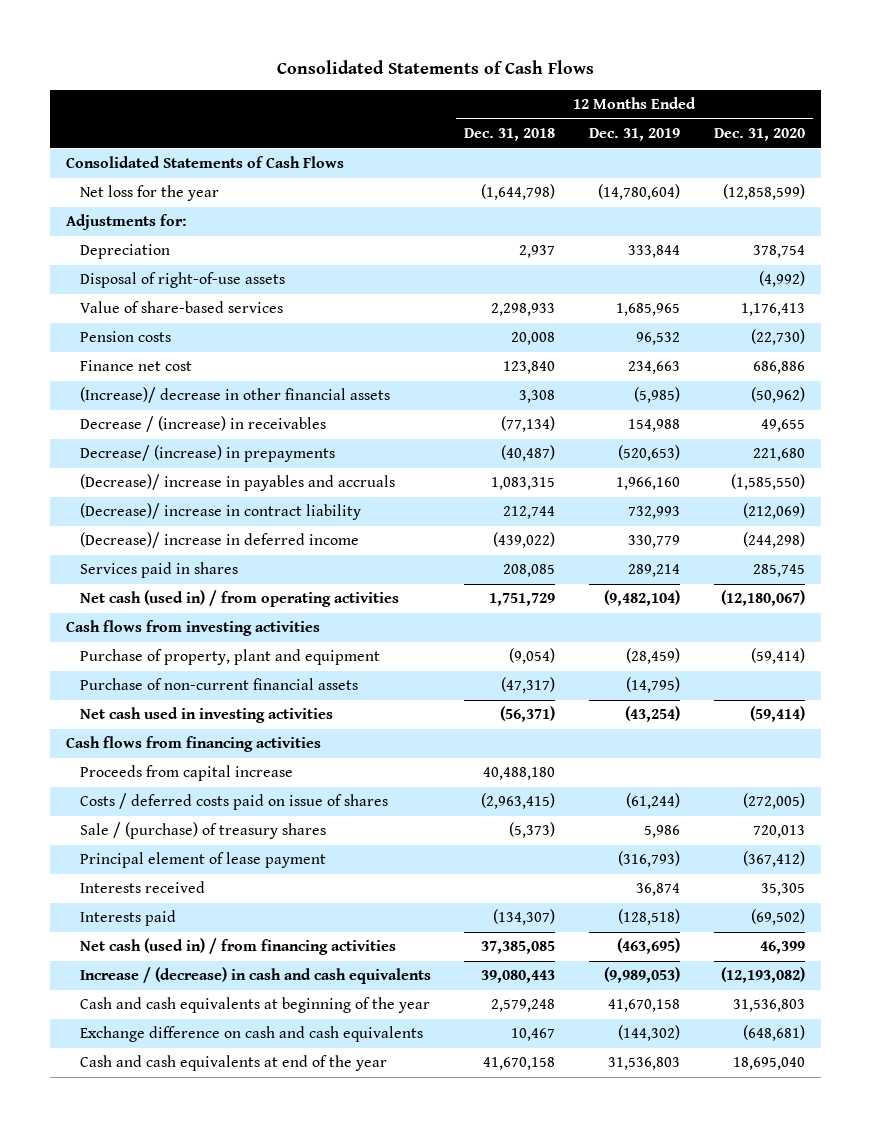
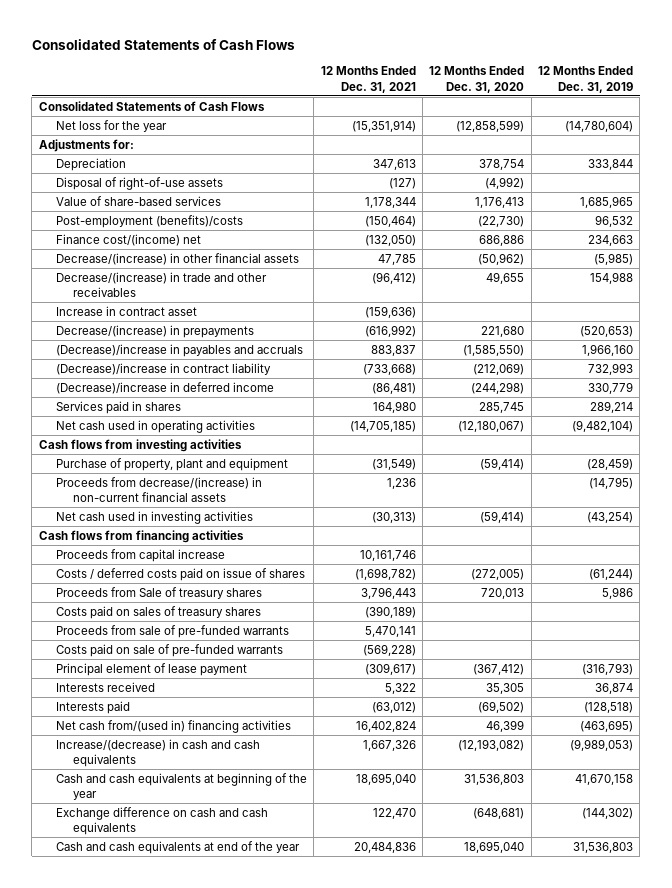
- | 12 Months Ended Dec. 31, 2018 | 12 Months Ended Dec. 31, 2019 | 12 Months Ended Dec. 31, 2020
+ | 12 Months Ended Dec. 31, 2021 | 12 Months Ended Dec. 31, 2020 | 12 Months Ended Dec. 31, 2019
- Pension costs | 20,008 | 96,532 | (22,730)
- Finance net cost | 123,840 | 234,663 | 686,886
- (Increase)/ decrease in other financial assets | 3,308 | (5,985) | (50,962)
- Decrease / (increase) in receivables | (77,134) | 154,988 | 49,655
- Decrease/ (increase) in prepayments | (40,487) | (520,653) | 221,680
- (Decrease)/ increase in payables and accruals | 1,083,315 | 1,966,160 | (1,585,550)
- (Decrease)/ increase in contract liability | 212,744 | 732,993 | (212,069)
- (Decrease)/ increase in deferred income | (439,022) | 330,779 | (244,298)
+ Post-employment (benefits)/costs | (150,464) | (22,730) | 96,532
+ Finance cost/(income) net | (132,050) | 686,886 | 234,663
+ Decrease/(increase) in other financial assets | 47,785 | (50,962) | (5,985)
+ Decrease/(increase) in trade and other receivables | (96,412) | 49,655 | 154,988
+ Increase in contract asset | (159,636) | |
+ Decrease/(increase) in prepayments | (616,992) | 221,680 | (520,653)
+ (Decrease)/increase in payables and accruals | 883,837 | (1,585,550) | 1,966,160
+ (Decrease)/increase in contract liability | (733,668) | (212,069) | 732,993
+ (Decrease)/increase in deferred income | (86,481) | (244,298) | 330,779
- Net cash (used in) / from operating activities | 1,751,729 | (9,482,104) | (12,180,067)
+ Net cash used in operating activities | (14,705,185) | (12,180,067) | (9,482,104)
- Purchase of non-current financial assets | (47,317) | (14,795) |
+ Proceeds from decrease/(increase) in non-current financial assets | 1,236 | | (14,795)
- Sale / (purchase) of treasury shares | (5,373) | 5,986 | 720,013
+ Proceeds from Sale of treasury shares | 3,796,443 | 720,013 | 5,986
+ Costs paid on sales of treasury shares | (390,189) | |
+ Proceeds from sale of pre-funded warrants | 5,470,141 | |
+ Costs paid on sale of pre-funded warrants | (569,228) | |
- Net cash (used in) / from financing activities | 37,385,085 | (463,695) | 46,399
- Increase / (decrease) in cash and cash equivalents | 39,080,443 | (9,989,053) | (12,193,082)
+ Net cash from/(used in) financing activities | 16,402,824 | 46,399 | (463,695)
+ Increase/(decrease) in cash and cash equivalents | 1,667,326 | (12,193,082) | (9,989,053)

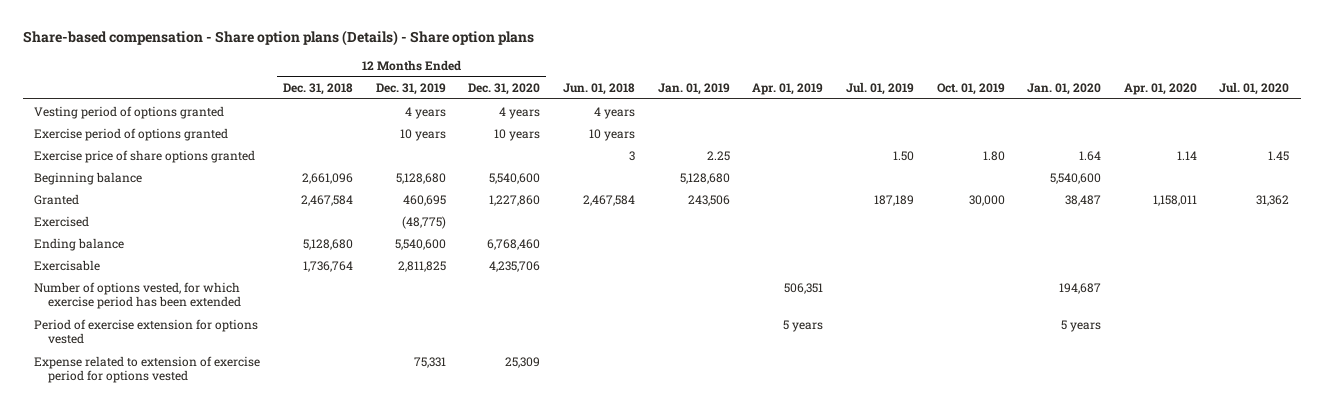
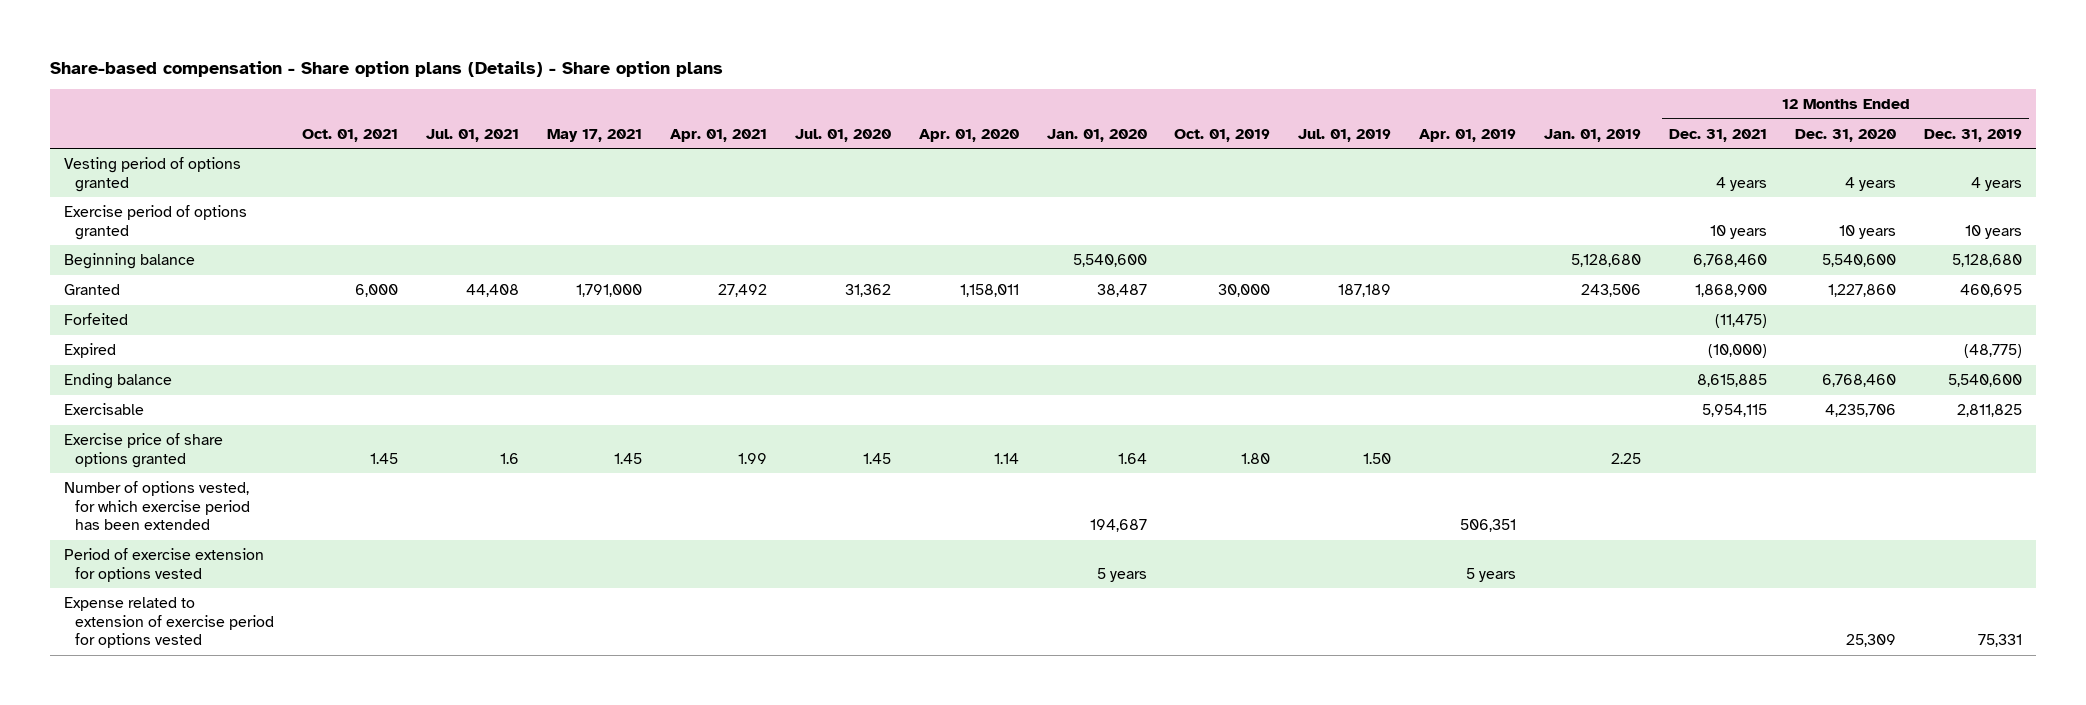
- | 12 Months Ended Dec. 31, 2018 | 12 Months Ended Dec. 31, 2019 | 12 Months Ended Dec. 31, 2020 | Jun. 01, 2018 | Jan. 01, 2019 | Apr. 01, 2019 | Jul. 01, 2019 | Oct. 01, 2019 | Jan. 01, 2020 | Apr. 01, 2020 | Jul. 01, 2020
+ | Oct. 01, 2021 | Jul. 01, 2021 | May 17, 2021 | Apr. 01, 2021 | Jul. 01, 2020 | Apr. 01, 2020 | Jan. 01, 2020 | Oct. 01, 2019 | Jul. 01, 2019 | Apr. 01, 2019 | Jan. 01, 2019 | 12 Months Ended Dec. 31, 2021 | 12 Months Ended Dec. 31, 2020 | 12 Months Ended Dec. 31, 2019
- Exercised | | (48,775) | | | | | | | | |
+ Forfeited | | | | | | | | | | | | (11,475) | |
+ Expired | | | | | | | | | | | | (10,000) | | (48,775)
moved down: Exercise price of share options granted | 1.45 | 1.6 | 1.45 | 1.99 | 1.45 | 1.14 | 1.64 | 1.80 | 1.50 | | 2.25 | | |

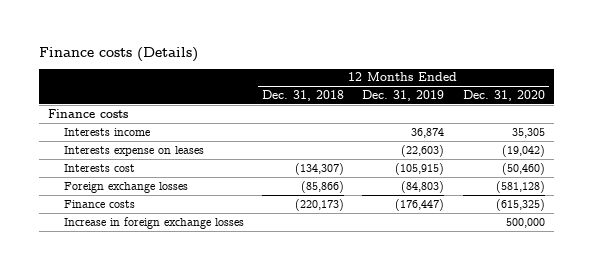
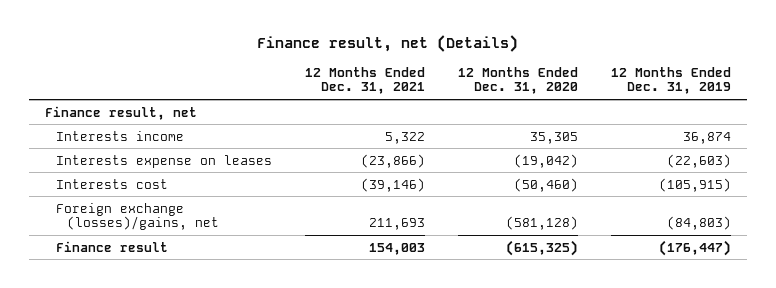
- Finance costs (Details)
+ Finance result, net (Details)
- | 12 Months Ended Dec. 31, 2018 | 12 Months Ended Dec. 31, 2019 | 12 Months Ended Dec. 31, 2020
+ | 12 Months Ended Dec. 31, 2021 | 12 Months Ended Dec. 31, 2020 | 12 Months Ended Dec. 31, 2019
- Finance costs
+ Finance result, net
- Foreign exchange losses | (85,866) | (84,803) | (581,128)
- Finance costs | (220,173) | (176,447) | (615,325)
- Increase in foreign exchange losses | | | 500,000
+ Foreign exchange (losses)/gains, net | 211,693 | (581,128) | (84,803)
+ Finance result | 154,003 | (615,325) | (176,447)

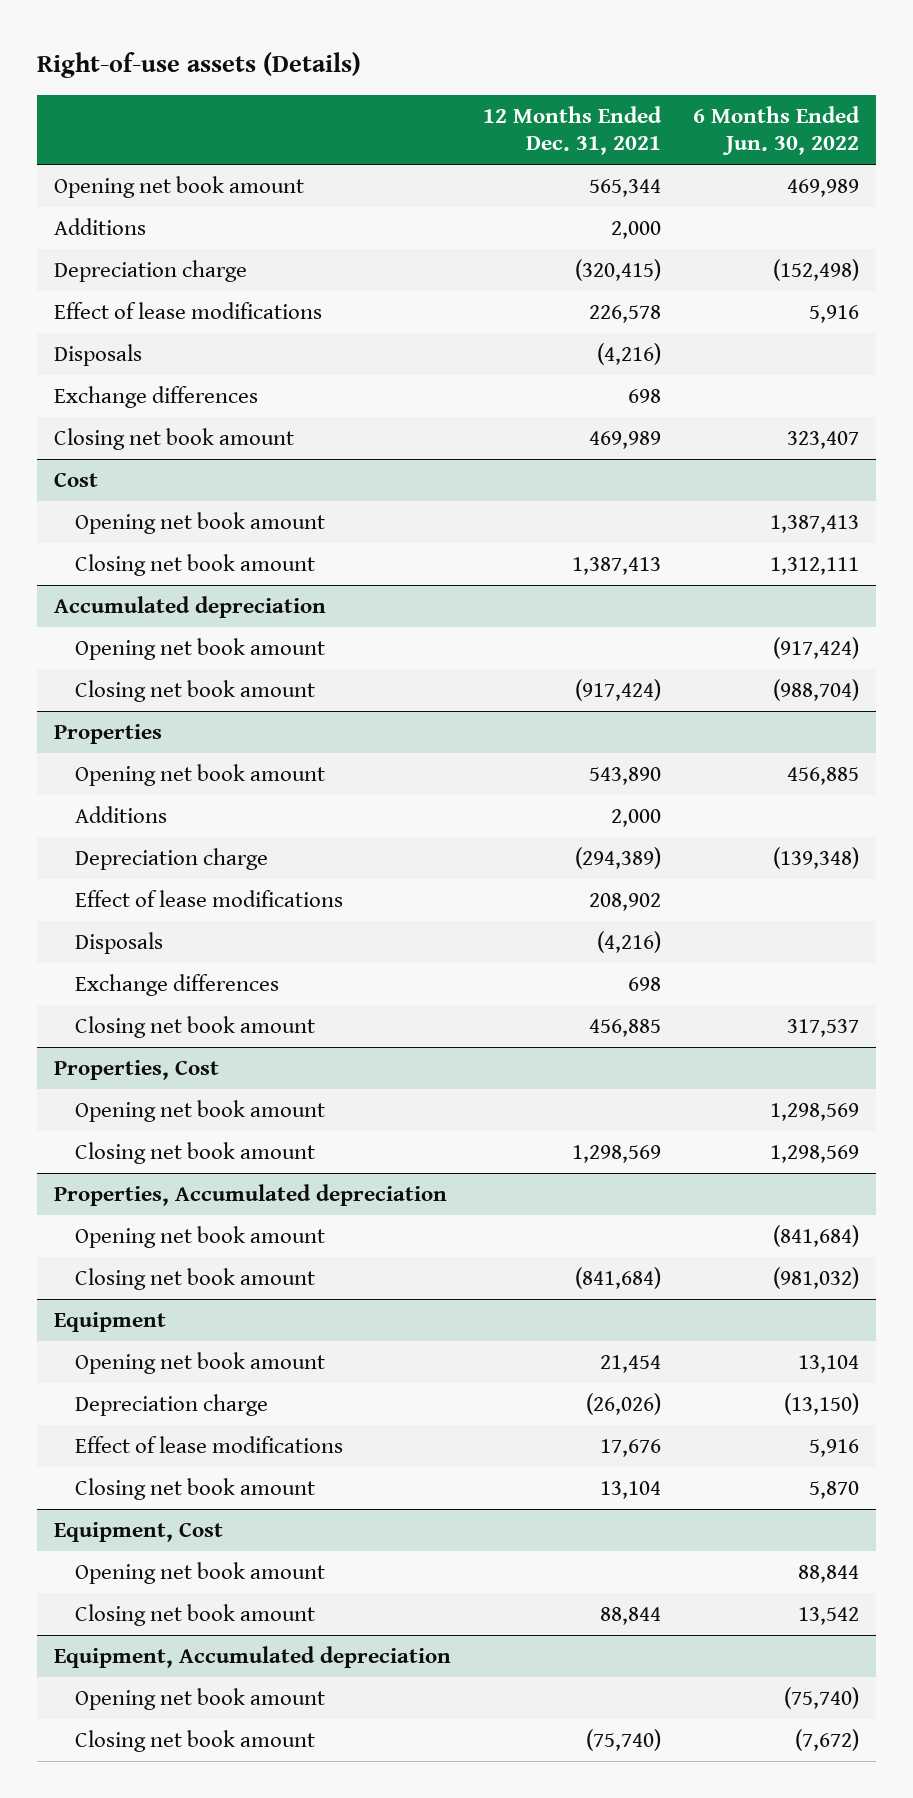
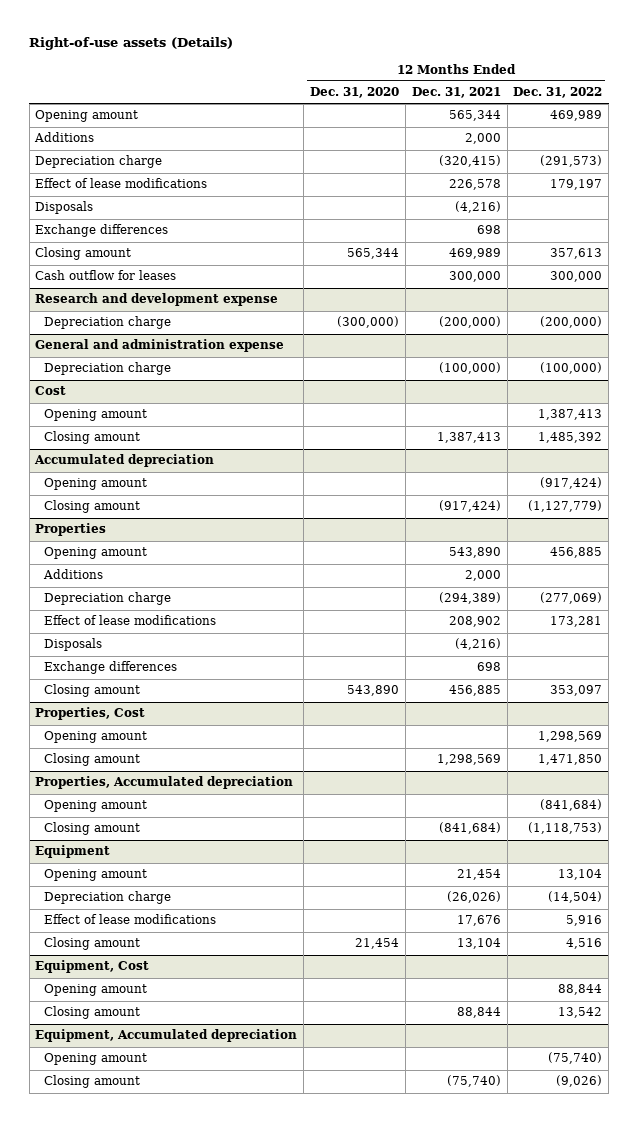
- | 12 Months Ended Dec. 31, 2021 | 6 Months Ended Jun. 30, 2022
+ | 12 Months Ended Dec. 31, 2020 | 12 Months Ended Dec. 31, 2021 | 12 Months Ended Dec. 31, 2022
- Opening net book amount | 565,344 | 469,989
+ Opening amount | | 565,344 | 469,989
- Closing net book amount | 469,989 | 323,407
+ Closing amount | 565,344 | 469,989 | 357,613
+ Cash outflow for leases | | 300,000 | 300,000
+ Research and development expense
+ Depreciation charge | (300,000) | (200,000) | (200,000)
+ General and administration expense
+ Depreciation charge | | (100,000) | (100,000)
@ Cost
- Opening net book amount | | 1,387,413
- Closing net book amount | 1,387,413 | 1,312,111
+ Opening amount | | | 1,387,413
+ Closing amount | | 1,387,413 | 1,485,392
@ Accumulated depreciation
- Opening net book amount | | (917,424)
- Closing net book amount | (917,424) | (988,704)
+ Opening amount | | | (917,424)
+ Closing amount | | (917,424) | (1,127,779)
@ Properties
- Opening net book amount | 543,890 | 456,885
+ Opening amount | | 543,890 | 456,885
- Closing net book amount | 456,885 | 317,537
+ Closing amount | 543,890 | 456,885 | 353,097
@ Properties, Cost
- Opening net book amount | | 1,298,569
- Closing net book amount | 1,298,569 | 1,298,569
+ Opening amount | | | 1,298,569
+ Closing amount | | 1,298,569 | 1,471,850
@ Properties, Accumulated depreciation
- Opening net book amount | | (841,684)
- Closing net book amount | (841,684) | (981,032)
+ Opening amount | | | (841,684)
+ Closing amount | | (841,684) | (1,118,753)
@ Equipment
- Opening net book amount | 21,454 | 13,104
+ Opening amount | | 21,454 | 13,104
- Closing net book amount | 13,104 | 5,870
+ Closing amount | 21,454 | 13,104 | 4,516
@ Equipment, Cost
- Opening net book amount | | 88,844
- Closing net book amount | 88,844 | 13,542
+ Opening amount | | | 88,844
+ Closing amount | | 88,844 | 13,542
@ Equipment, Accumulated depreciation
- Opening net book amount | | (75,740)
- Closing net book amount | (75,740) | (7,672)
+ Opening amount | | | (75,740)
+ Closing amount | | (75,740) | (9,026)

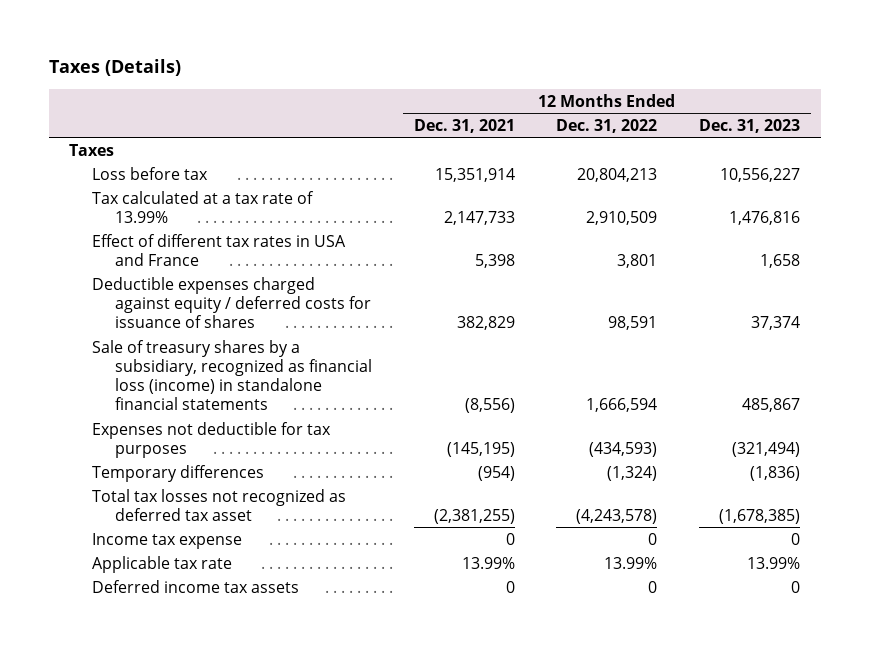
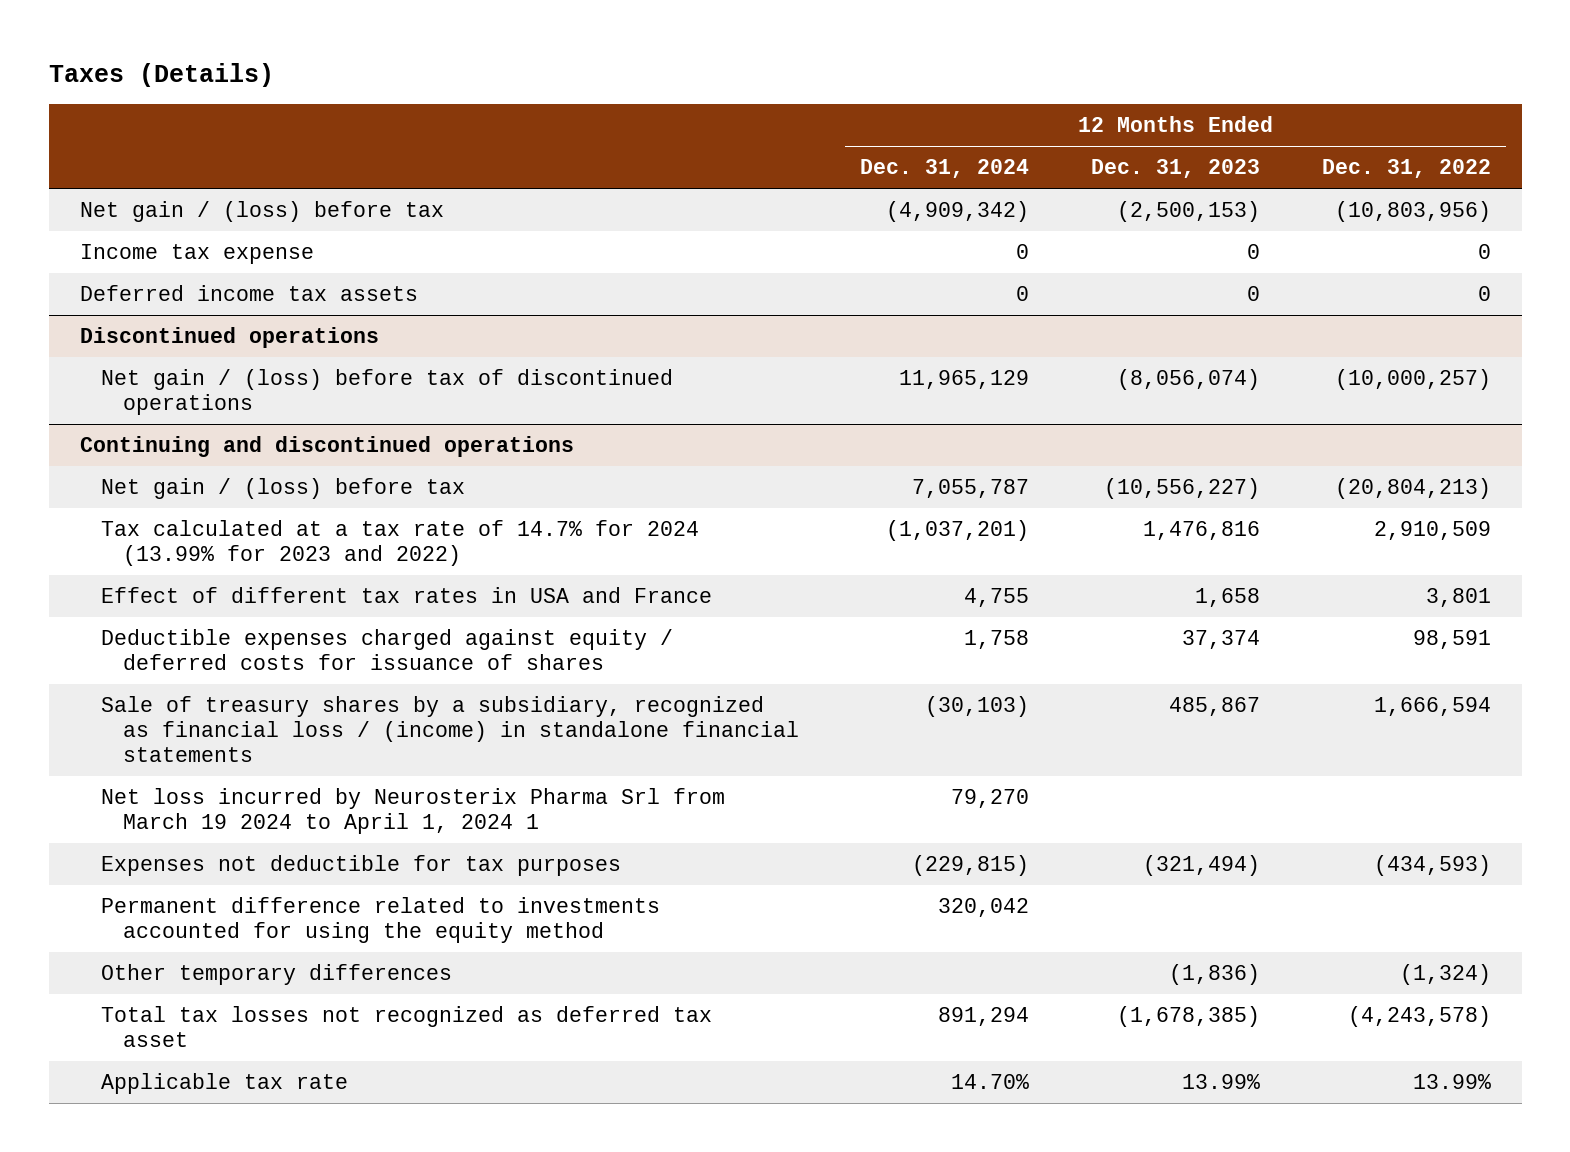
- | 12 Months Ended Dec. 31, 2021 | 12 Months Ended Dec. 31, 2022 | 12 Months Ended Dec. 31, 2023
+ | 12 Months Ended Dec. 31, 2024 | 12 Months Ended Dec. 31, 2023 | 12 Months Ended Dec. 31, 2022
- Taxes
- Loss before tax | 15,351,914 | 20,804,213 | 10,556,227
- Tax calculated at a tax rate of 13.99% | 2,147,733 | 2,910,509 | 1,476,816
+ Net gain / (loss) before tax | (4,909,342) | (2,500,153) | (10,803,956)
moved up: Income tax expense | 0 | 0 | 0
moved up: Deferred income tax assets | 0 | 0 | 0
+ Discontinued operations
+ Net gain / (loss) before tax of discontinued operations | 11,965,129 | (8,056,074) | (10,000,257)
+ Continuing and discontinued operations
+ Net gain / (loss) before tax | 7,055,787 | (10,556,227) | (20,804,213)
+ Tax calculated at a tax rate of 14.7% for 2024 (13.99% for 2023 and 2022) | (1,037,201) | 1,476,816 | 2,910,509
- Sale of treasury shares by a subsidiary, recognized as financial loss (income) in standalone financial statements | (8,556) | 1,666,594 | 485,867
+ Sale of treasury shares by a subsidiary, recognized as financial loss / (income) in standalone financial statements | (30,103) | 485,867 | 1,666,594
+ Net loss incurred by Neurosterix Pharma Srl from March 19 2024 to April 1, 2024 1 | 79,270 | |
- Temporary differences | (954) | (1,324) | (1,836)
+ Permanent difference related to investments accounted for using the equity method | 320,042 | |
+ Other temporary differences | | (1,836) | (1,324)

